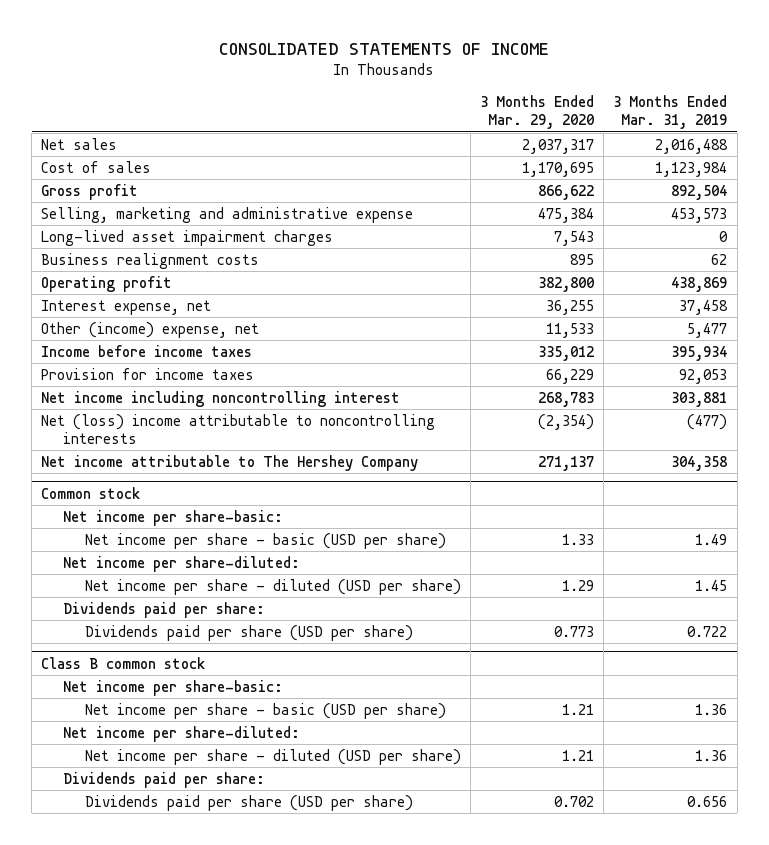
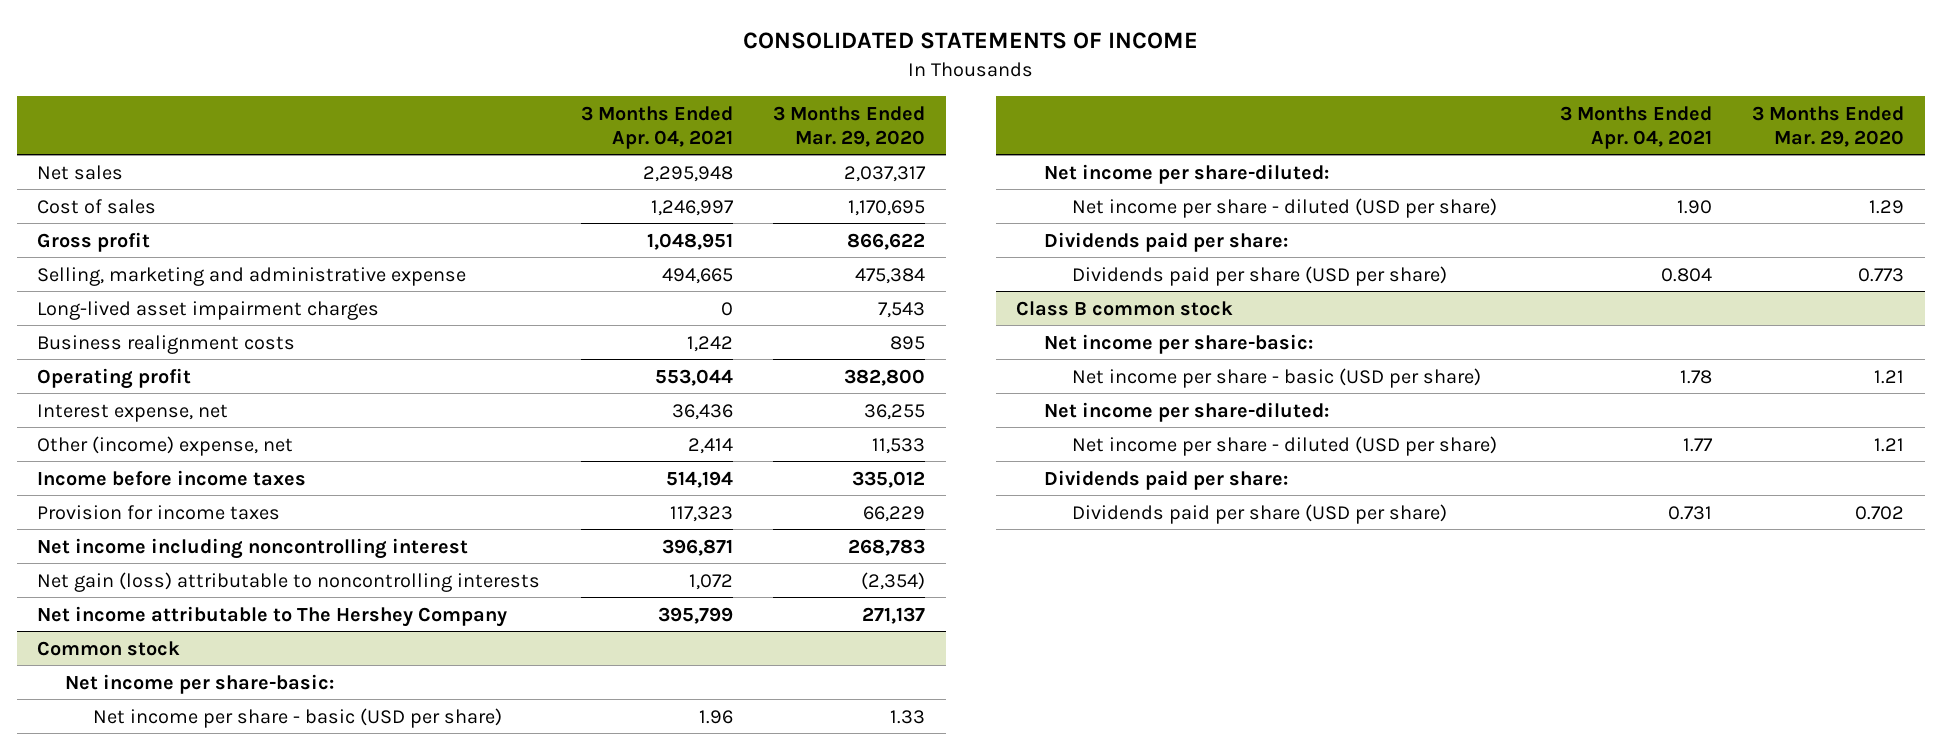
- | 3 Months Ended Mar. 29, 2020 | 3 Months Ended Mar. 31, 2019
+ | 3 Months Ended Apr. 04, 2021 | 3 Months Ended Mar. 29, 2020
- Net (loss) income attributable to noncontrolling interests | (2,354) | (477)
+ Net gain (loss) attributable to noncontrolling interests | 1,072 | (2,354)

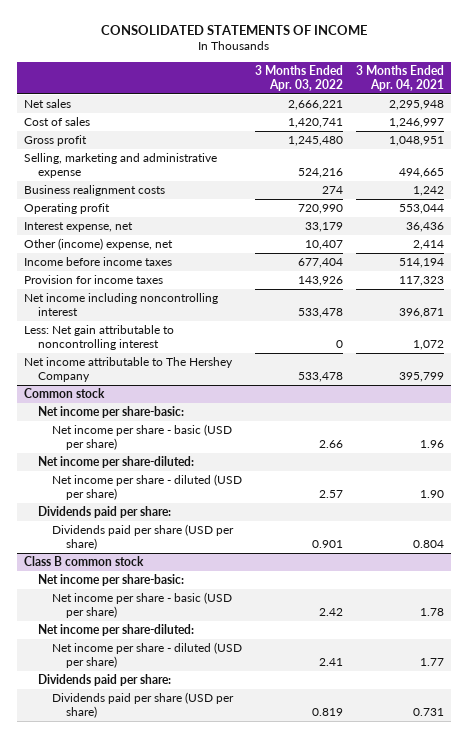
- | 3 Months Ended Apr. 04, 2021 | 3 Months Ended Mar. 29, 2020
+ | 3 Months Ended Apr. 03, 2022 | 3 Months Ended Apr. 04, 2021
- Long-lived asset impairment charges | 0 | 7,543
- Net gain (loss) attributable to noncontrolling interests | 1,072 | (2,354)
+ Less: Net gain attributable to noncontrolling interest | 0 | 1,072

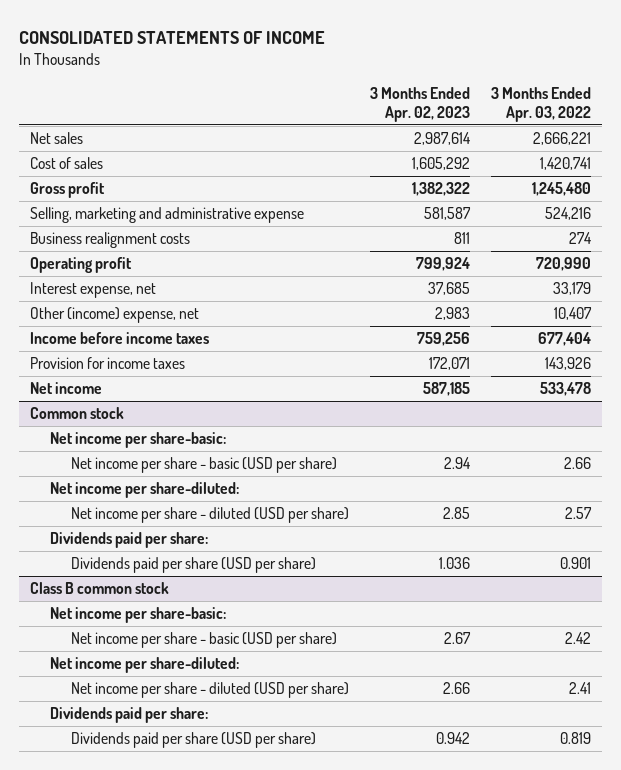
- | 3 Months Ended Apr. 03, 2022 | 3 Months Ended Apr. 04, 2021
+ | 3 Months Ended Apr. 02, 2023 | 3 Months Ended Apr. 03, 2022
- Net income including noncontrolling interest | 533,478 | 396,871
- Less: Net gain attributable to noncontrolling interest | 0 | 1,072
- Net income attributable to The Hershey Company | 533,478 | 395,799
+ Net income | 587,185 | 533,478

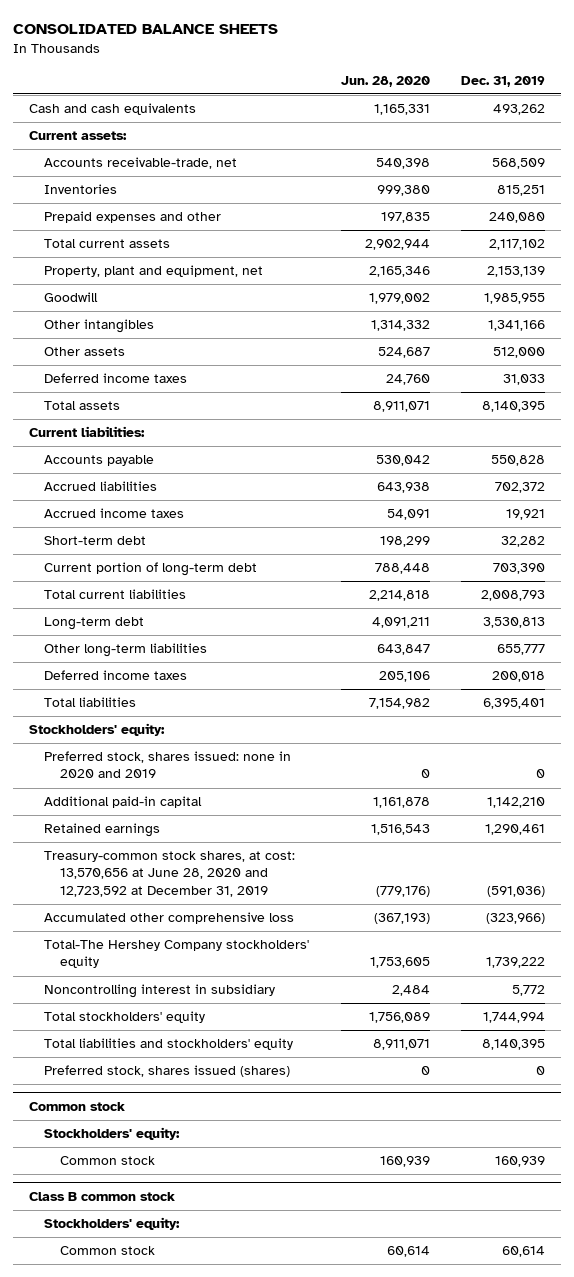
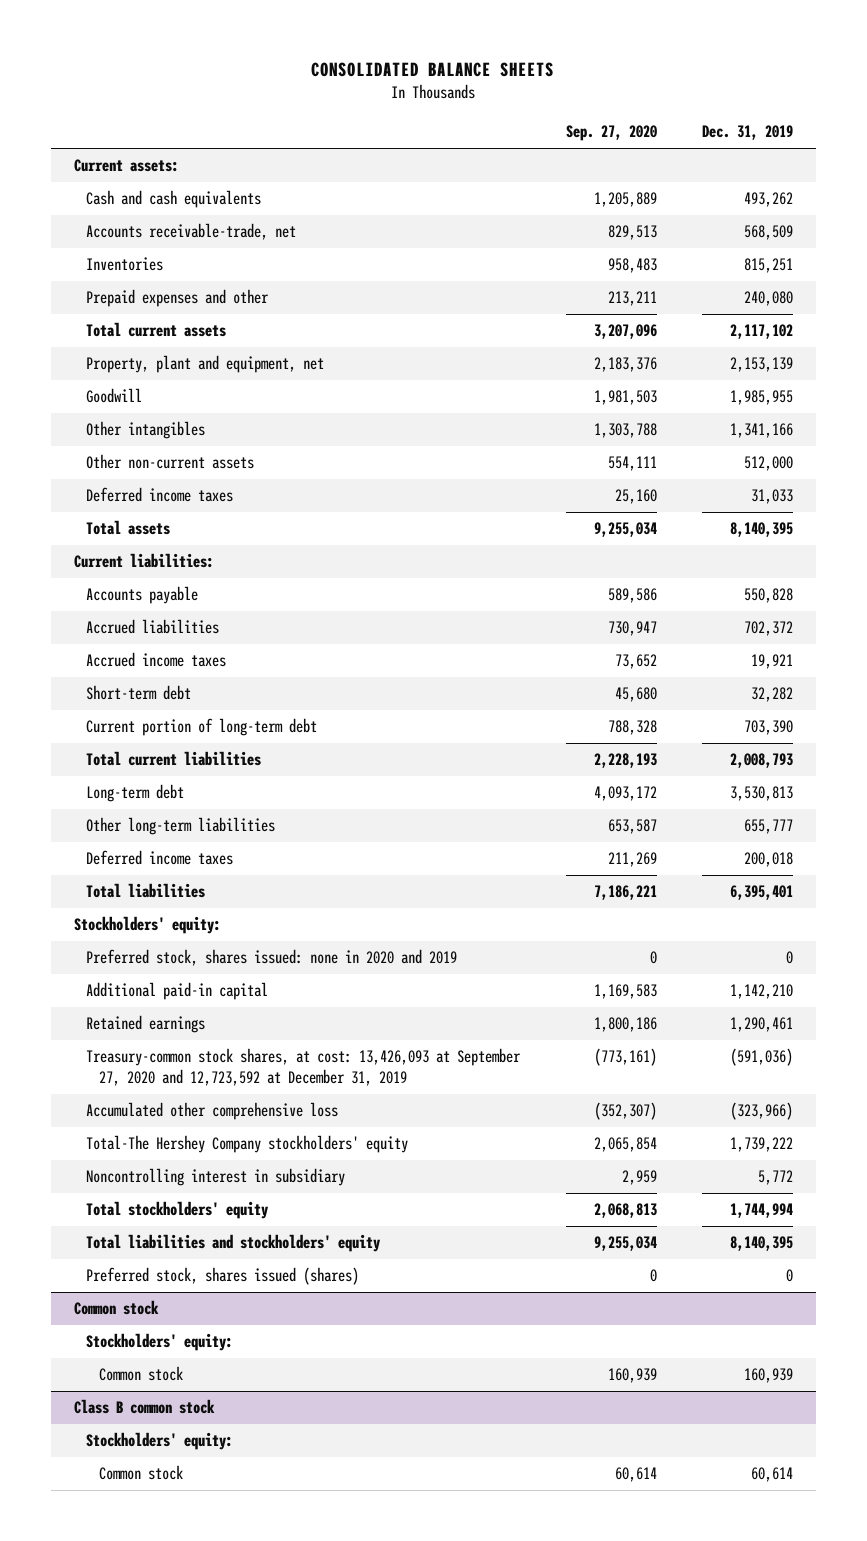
- | Jun. 28, 2020 | Dec. 31, 2019
+ | Sep. 27, 2020 | Dec. 31, 2019
moved down: Cash and cash equivalents | 1,205,889 | 493,262
- Other assets | 524,687 | 512,000
+ Other non-current assets | 554,111 | 512,000
- Treasury-common stock shares, at cost: 13,570,656 at June 28, 2020 and 12,723,592 at December 31, 2019 | (779,176) | (591,036)
+ Treasury-common stock shares, at cost: 13,426,093 at September 27, 2020 and 12,723,592 at December 31, 2019 | (773,161) | (591,036)

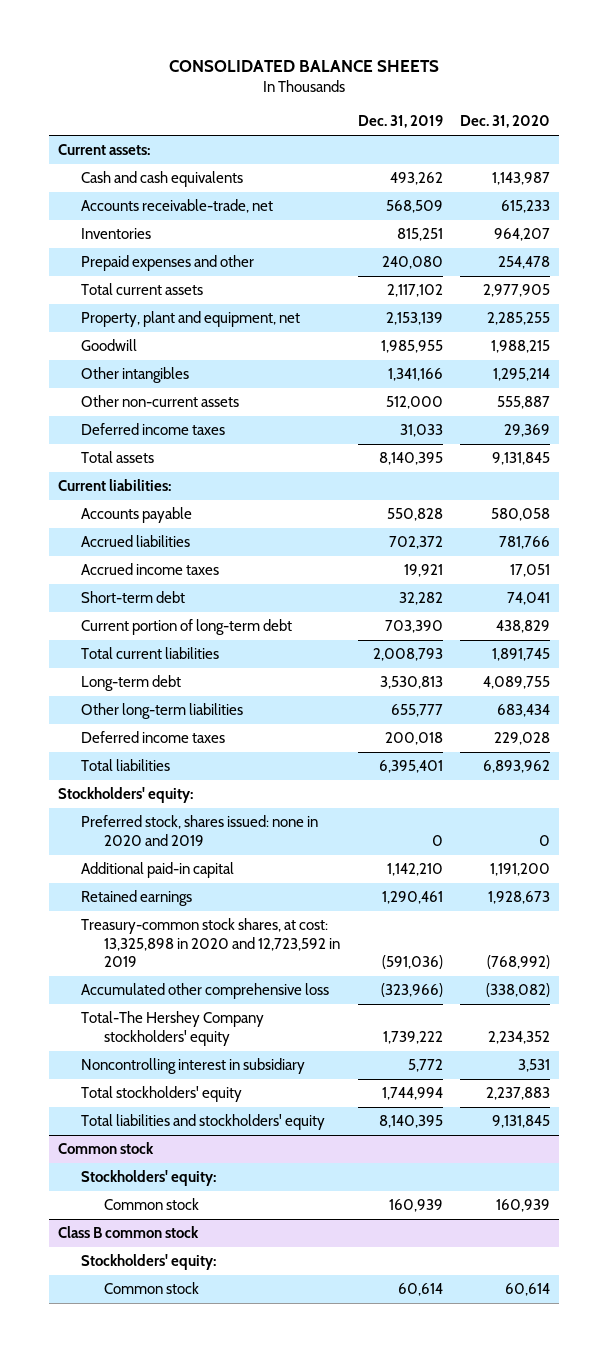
- | Sep. 27, 2020 | Dec. 31, 2019
+ | Dec. 31, 2019 | Dec. 31, 2020
- Treasury-common stock shares, at cost: 13,426,093 at September 27, 2020 and 12,723,592 at December 31, 2019 | (773,161) | (591,036)
+ Treasury-common stock shares, at cost: 13,325,898 in 2020 and 12,723,592 in 2019 | (591,036) | (768,992)
- Preferred stock, shares issued (shares) | 0 | 0

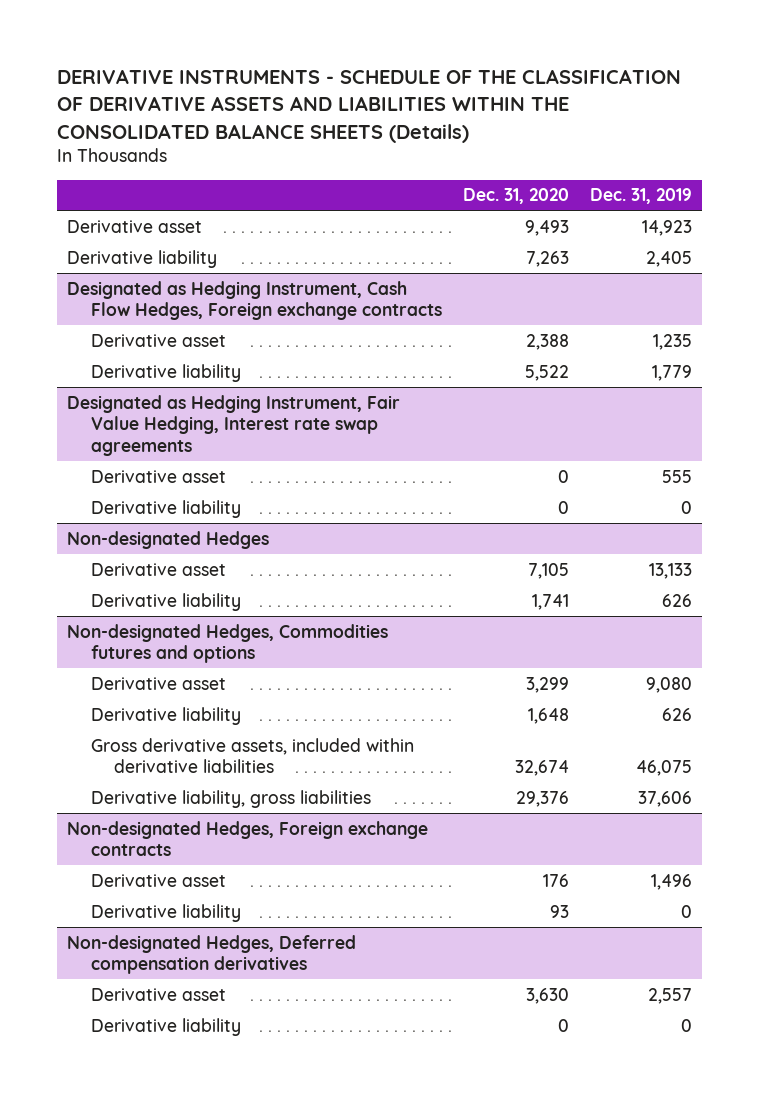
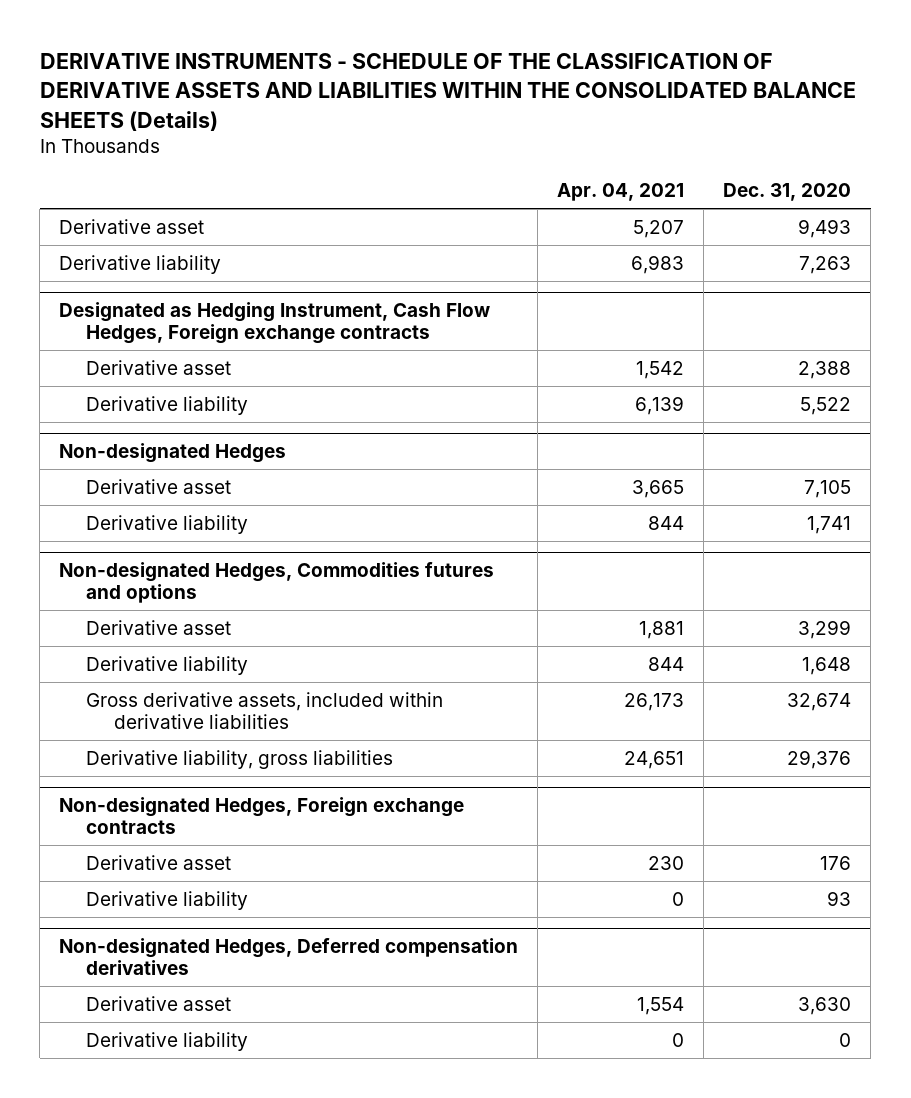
- | Dec. 31, 2020 | Dec. 31, 2019
+ | Apr. 04, 2021 | Dec. 31, 2020
- Designated as Hedging Instrument, Fair Value Hedging, Interest rate swap agreements
- Derivative asset | 0 | 555
- Derivative liability | 0 | 0

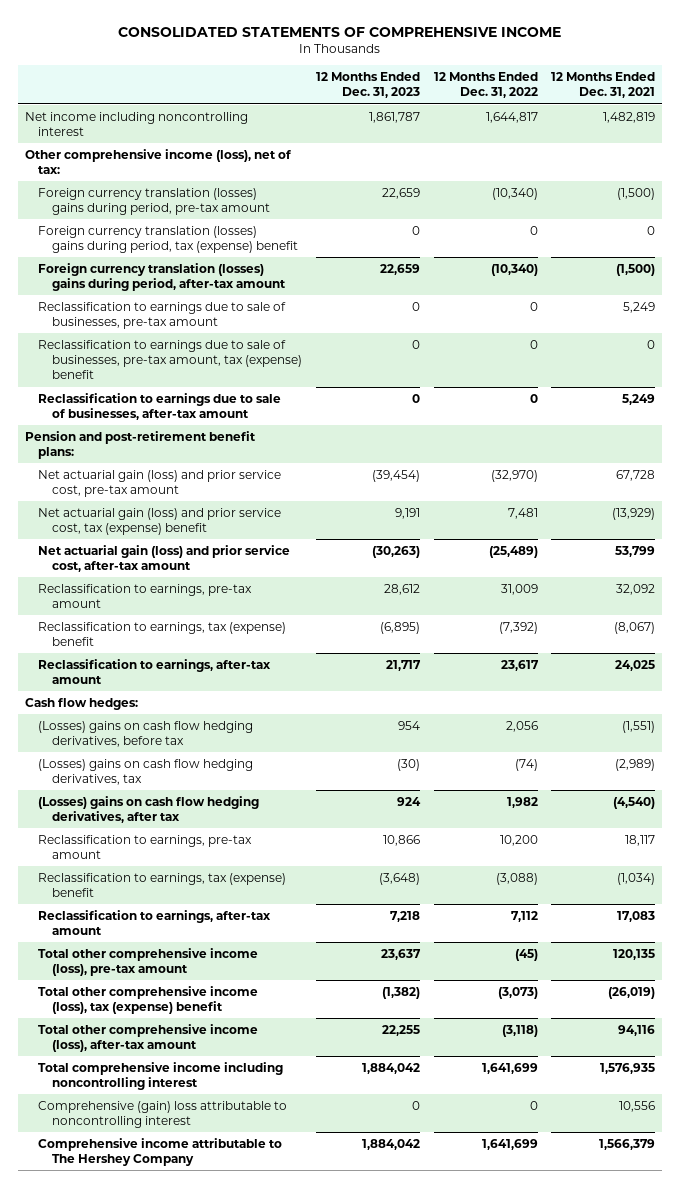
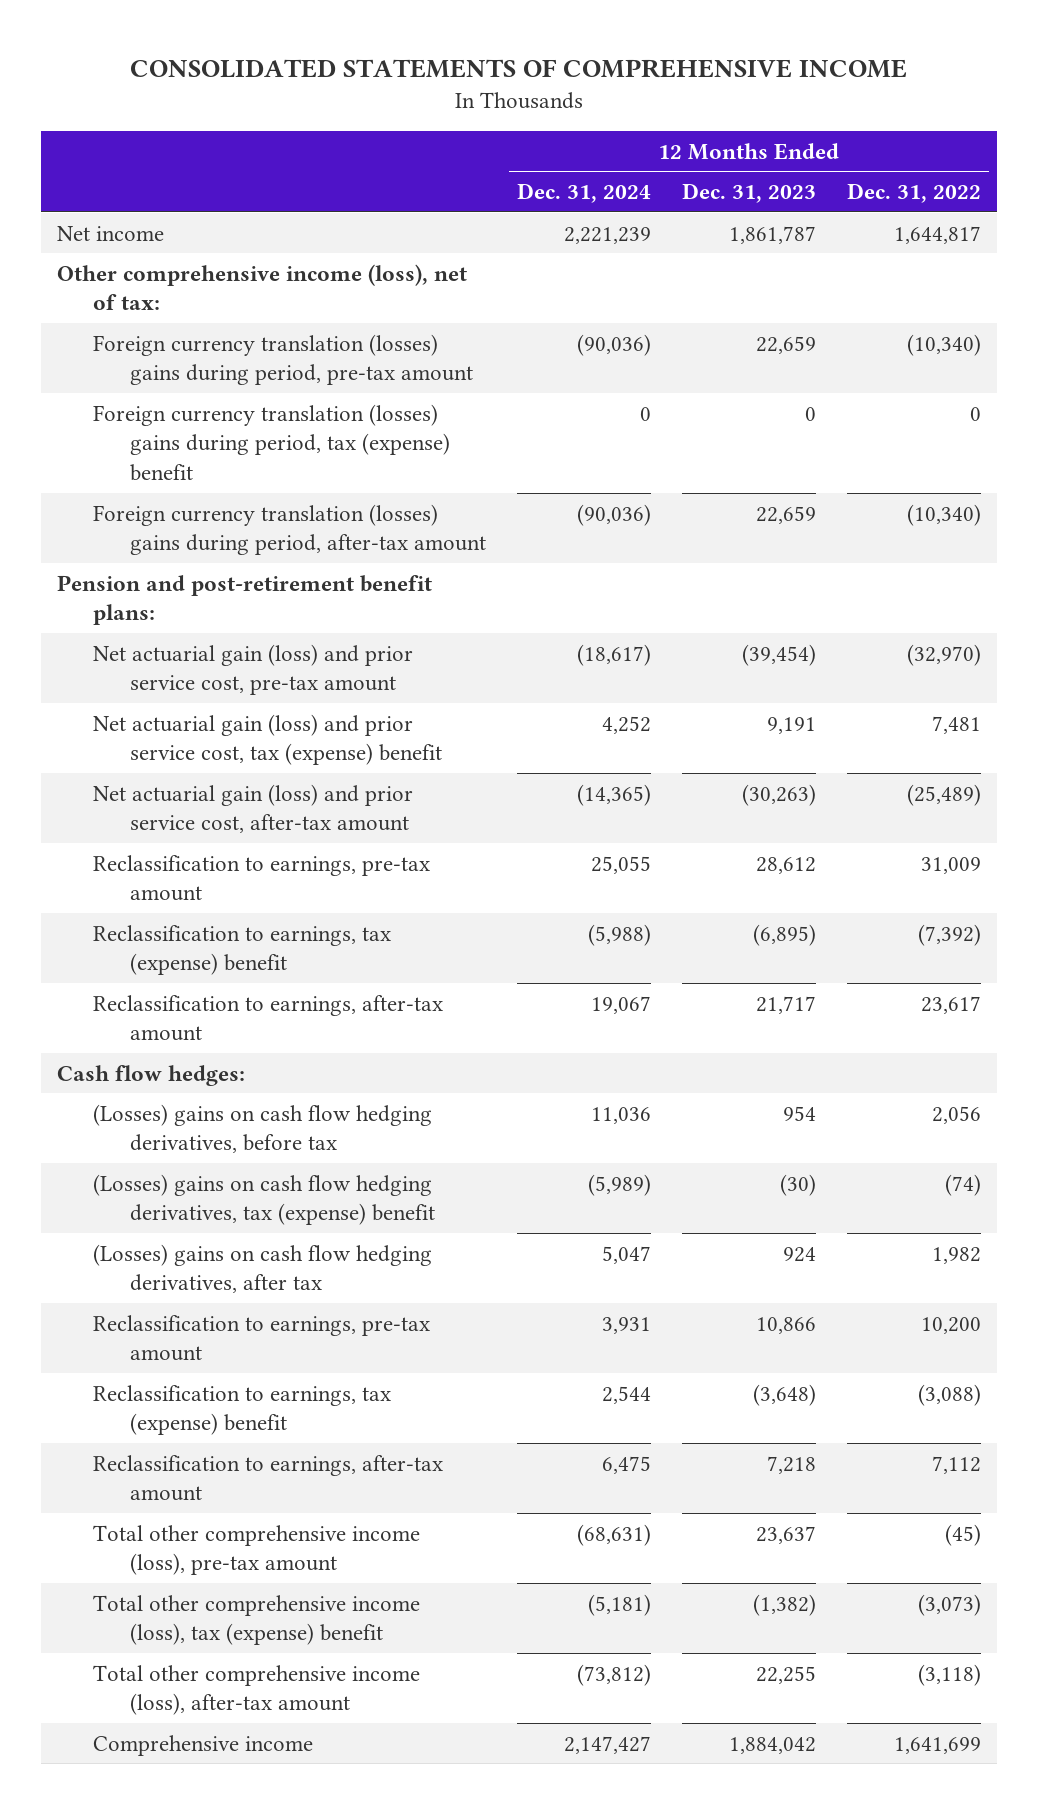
- | 12 Months Ended Dec. 31, 2023 | 12 Months Ended Dec. 31, 2022 | 12 Months Ended Dec. 31, 2021
+ | 12 Months Ended Dec. 31, 2024 | 12 Months Ended Dec. 31, 2023 | 12 Months Ended Dec. 31, 2022
- Net income including noncontrolling interest | 1,861,787 | 1,644,817 | 1,482,819
+ Net income | 2,221,239 | 1,861,787 | 1,644,817
- Reclassification to earnings due to sale of businesses, pre-tax amount | 0 | 0 | 5,249
- Reclassification to earnings due to sale of businesses, pre-tax amount, tax (expense) benefit | 0 | 0 | 0
- Reclassification to earnings due to sale of businesses, after-tax amount | 0 | 0 | 5,249
- (Losses) gains on cash flow hedging derivatives, tax | (30) | (74) | (2,989)
+ (Losses) gains on cash flow hedging derivatives, tax (expense) benefit | (5,989) | (30) | (74)
- Total comprehensive income including noncontrolling interest | 1,884,042 | 1,641,699 | 1,576,935
- Comprehensive (gain) loss attributable to noncontrolling interest | 0 | 0 | 10,556
- Comprehensive income attributable to The Hershey Company | 1,884,042 | 1,641,699 | 1,566,379
+ Comprehensive income | 2,147,427 | 1,884,042 | 1,641,699

